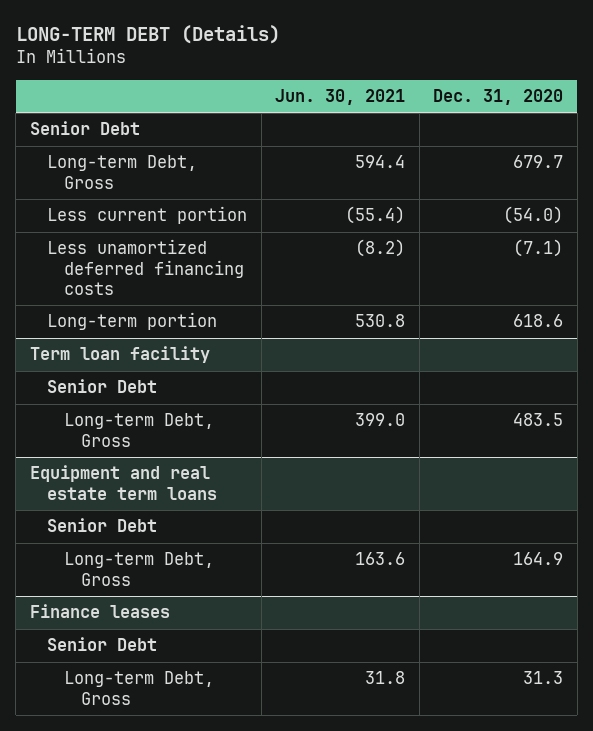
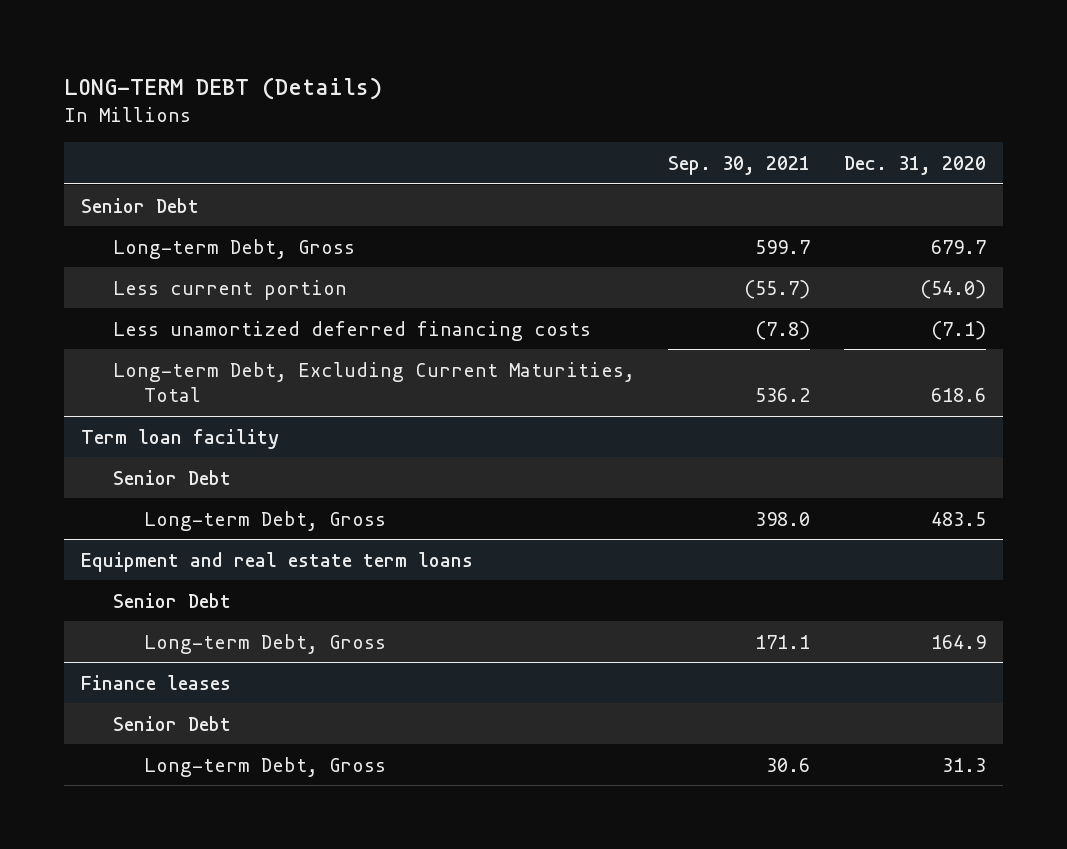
- | Jun. 30, 2021 | Dec. 31, 2020
+ | Sep. 30, 2021 | Dec. 31, 2020
- Long-term portion | 530.8 | 618.6
+ Long-term Debt, Excluding Current Maturities, Total | 536.2 | 618.6

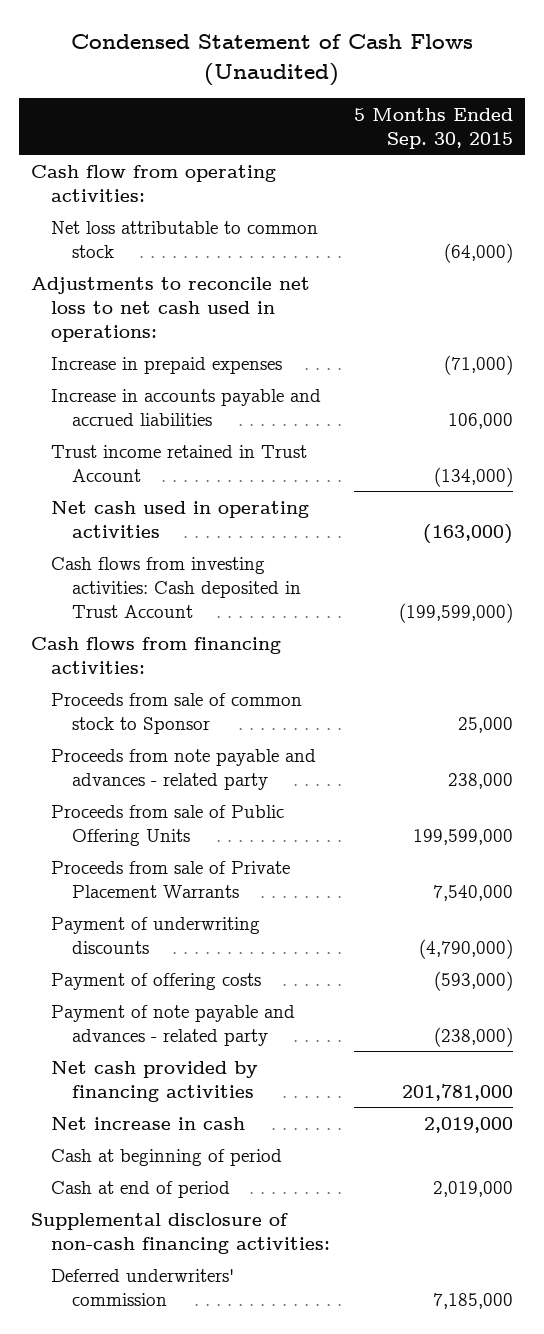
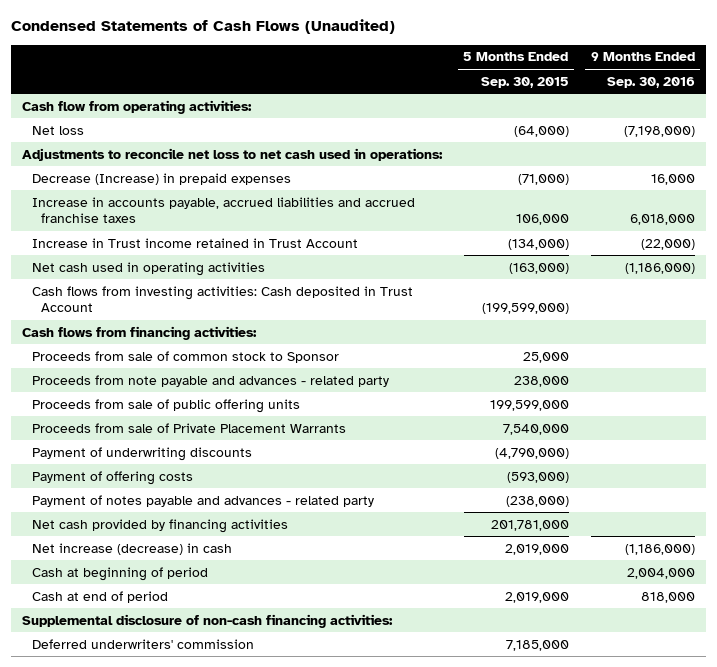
- Condensed Statement of Cash Flows (Unaudited)
+ Condensed Statements of Cash Flows (Unaudited)
- | 5 Months Ended Sep. 30, 2015
+ | 5 Months Ended Sep. 30, 2015 | 9 Months Ended Sep. 30, 2016
- Net loss attributable to common stock | (64,000)
+ Net loss | (64,000) | (7,198,000)
- Increase in prepaid expenses | (71,000)
- Increase in accounts payable and accrued liabilities | 106,000
- Trust income retained in Trust Account | (134,000)
+ Decrease (Increase) in prepaid expenses | (71,000) | 16,000
+ Increase in accounts payable, accrued liabilities and accrued franchise taxes | 106,000 | 6,018,000
+ Increase in Trust income retained in Trust Account | (134,000) | (22,000)
- Proceeds from sale of Public Offering Units | 199,599,000
+ Proceeds from sale of public offering units | 199,599,000 |
- Payment of note payable and advances - related party | (238,000)
+ Payment of notes payable and advances - related party | (238,000) |
- Net increase in cash | 2,019,000
+ Net increase (decrease) in cash | 2,019,000 | (1,186,000)

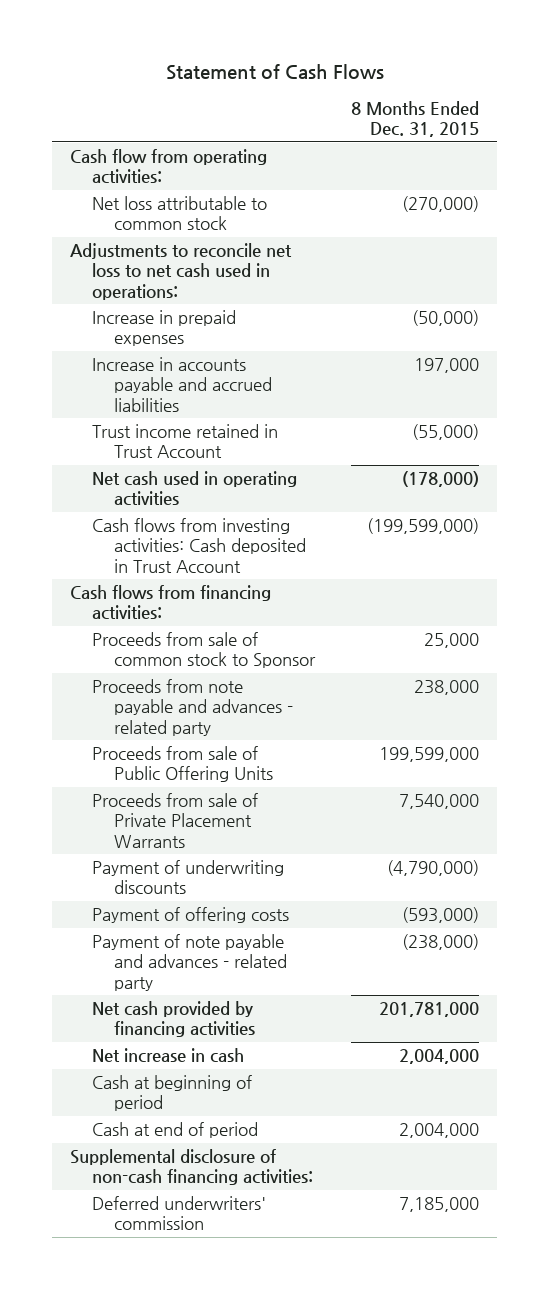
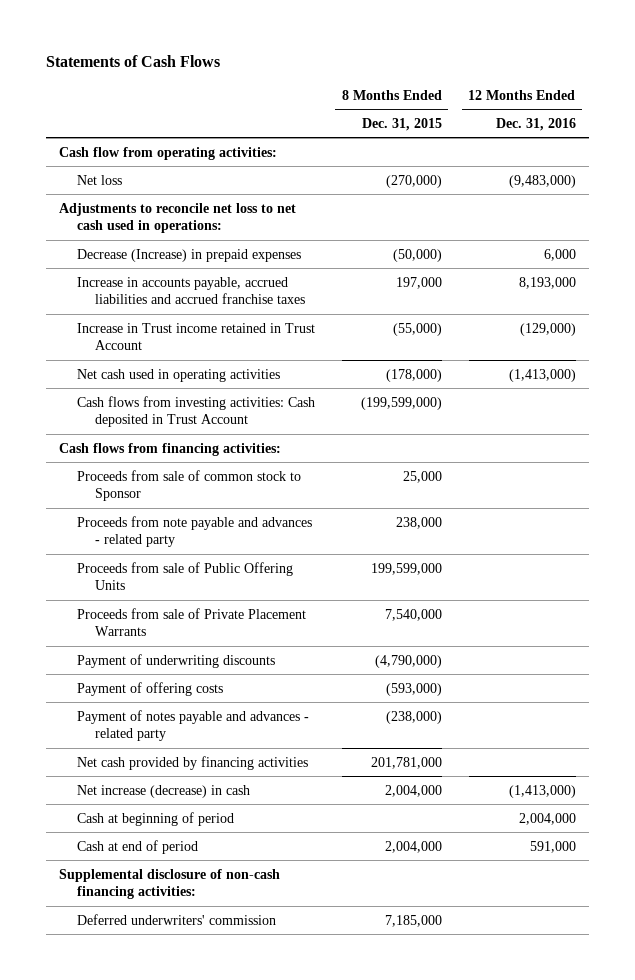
- Statement of Cash Flows
+ Statements of Cash Flows
- | 8 Months Ended Dec. 31, 2015
+ | 8 Months Ended Dec. 31, 2015 | 12 Months Ended Dec. 31, 2016
- Net loss attributable to common stock | (270,000)
+ Net loss | (270,000) | (9,483,000)
- Increase in prepaid expenses | (50,000)
- Increase in accounts payable and accrued liabilities | 197,000
- Trust income retained in Trust Account | (55,000)
+ Decrease (Increase) in prepaid expenses | (50,000) | 6,000
+ Increase in accounts payable, accrued liabilities and accrued franchise taxes | 197,000 | 8,193,000
+ Increase in Trust income retained in Trust Account | (55,000) | (129,000)
- Payment of note payable and advances - related party | (238,000)
+ Payment of notes payable and advances - related party | (238,000) |
- Net increase in cash | 2,004,000
+ Net increase (decrease) in cash | 2,004,000 | (1,413,000)

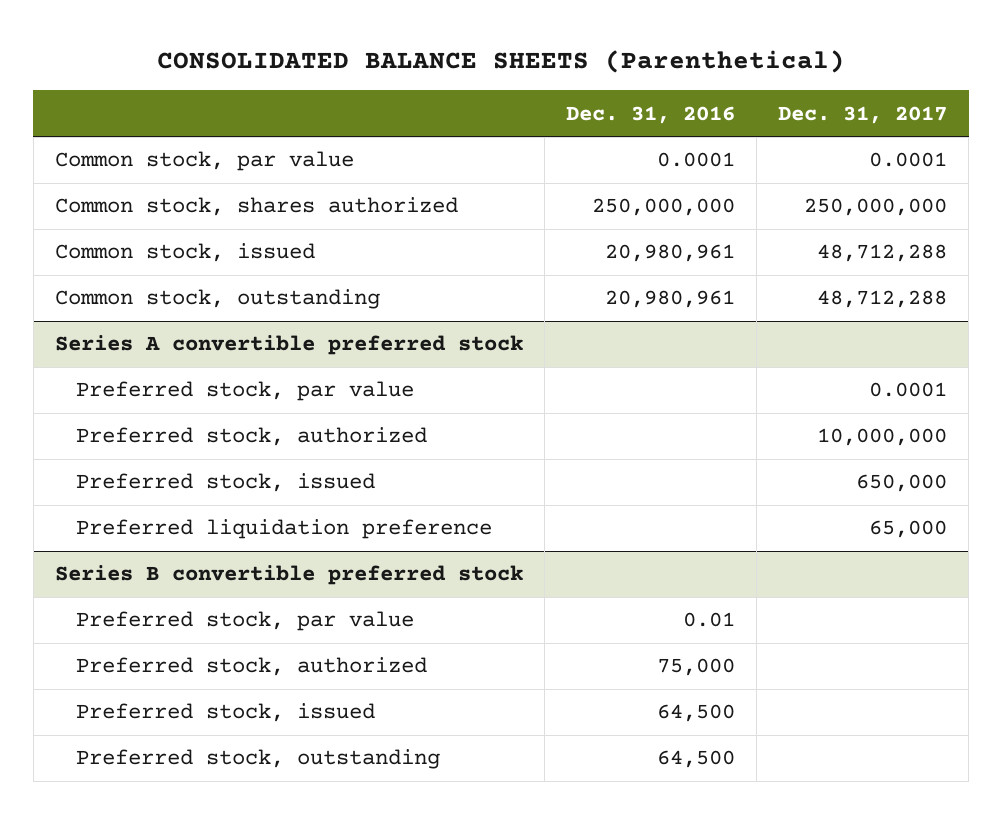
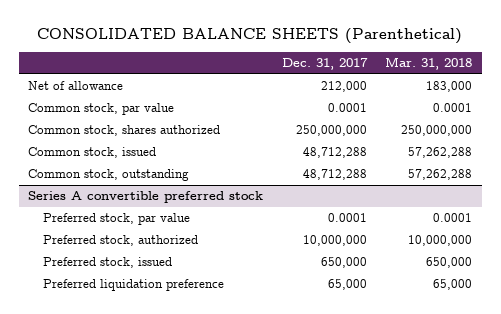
- | Dec. 31, 2016 | Dec. 31, 2017
+ | Dec. 31, 2017 | Mar. 31, 2018
+ Net of allowance | 212,000 | 183,000
- Series B convertible preferred stock
- Preferred stock, par value | 0.01 |
- Preferred stock, authorized | 75,000 |
- Preferred stock, issued | 64,500 |
- Preferred stock, outstanding | 64,500 |

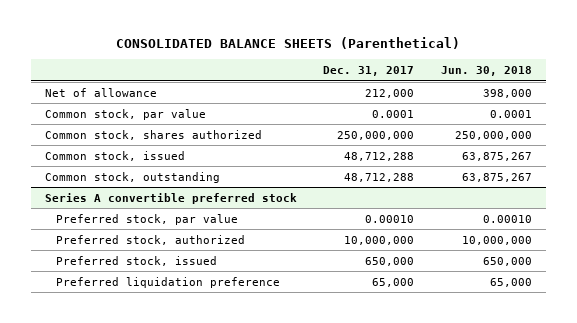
- | Dec. 31, 2017 | Mar. 31, 2018
+ | Dec. 31, 2017 | Jun. 30, 2018
@ Series A convertible preferred stock
- Preferred stock, par value | 0.0001 | 0.0001
+ Preferred stock, par value | 0.00010 | 0.00010

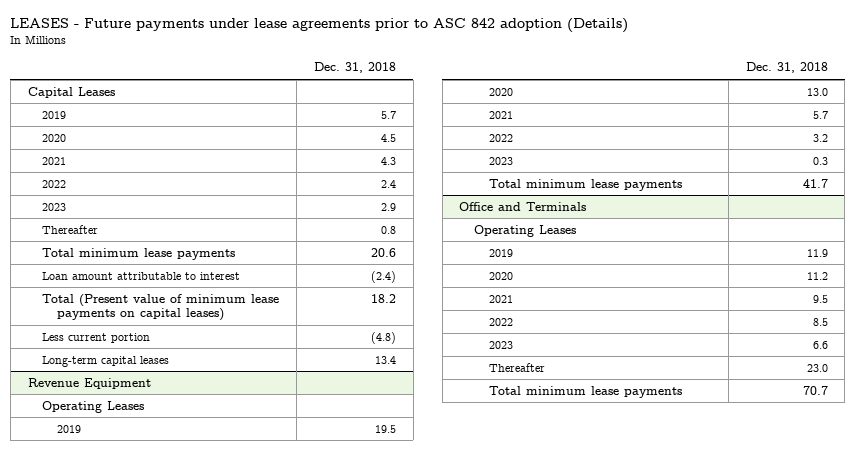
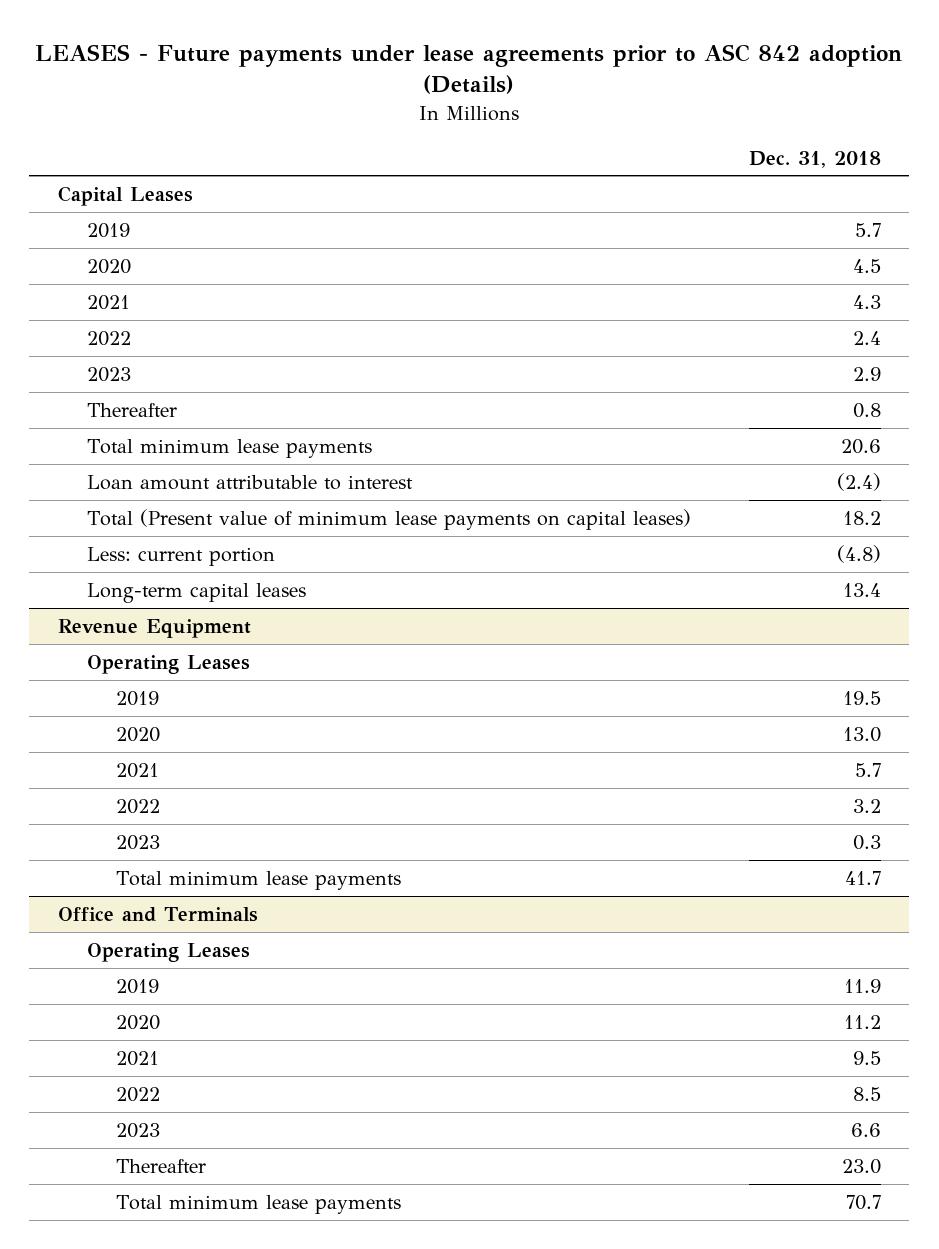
- Less current portion | (4.8)
+ Less: current portion | (4.8)

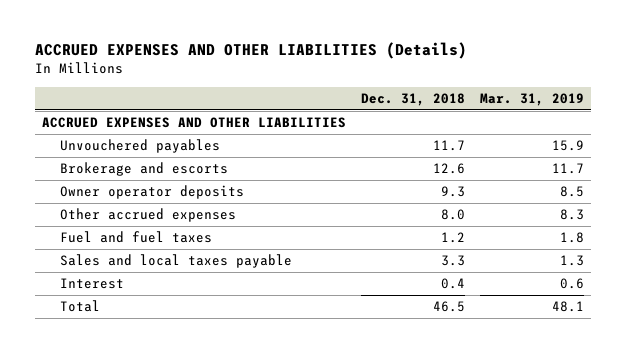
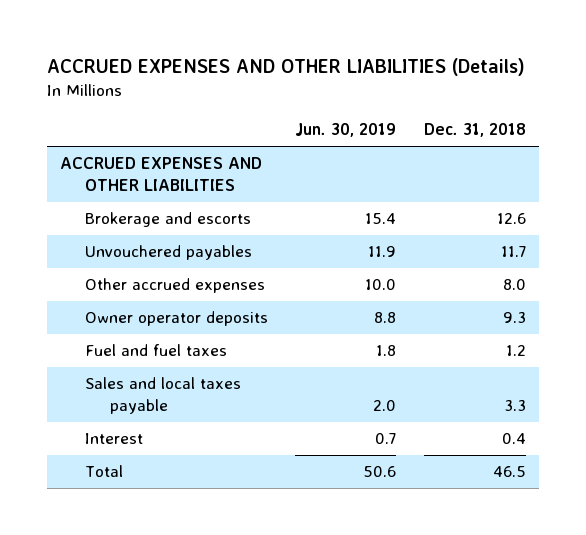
- | Dec. 31, 2018 | Mar. 31, 2019
+ | Jun. 30, 2019 | Dec. 31, 2018
moved down: Unvouchered payables | 11.9 | 11.7
moved down: Owner operator deposits | 8.8 | 9.3

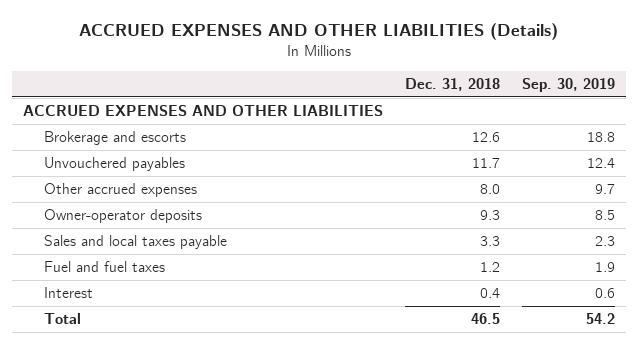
- | Jun. 30, 2019 | Dec. 31, 2018
+ | Dec. 31, 2018 | Sep. 30, 2019
- Owner operator deposits | 8.8 | 9.3
+ Owner-operator deposits | 9.3 | 8.5
moved down: Fuel and fuel taxes | 1.2 | 1.9

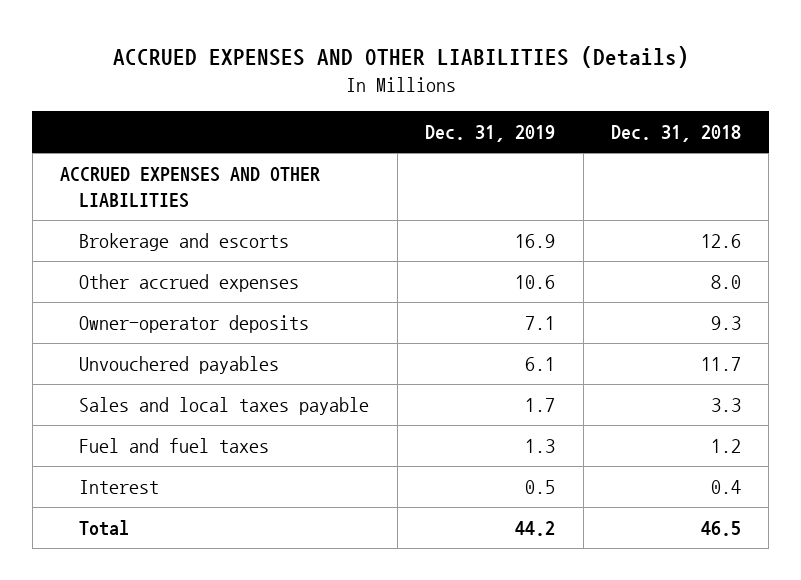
- | Dec. 31, 2018 | Sep. 30, 2019
+ | Dec. 31, 2019 | Dec. 31, 2018
moved down: Unvouchered payables | 6.1 | 11.7

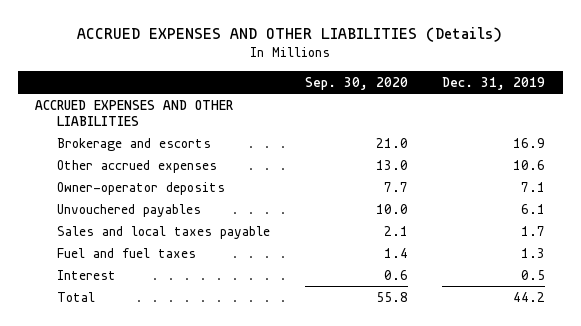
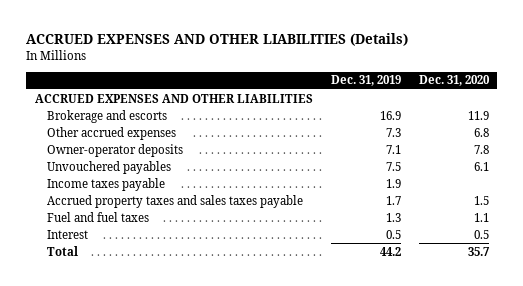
- | Sep. 30, 2020 | Dec. 31, 2019
+ | Dec. 31, 2019 | Dec. 31, 2020
- Other accrued expenses | 13.0 | 10.6
+ Other accrued expenses | 7.3 | 6.8
- Unvouchered payables | 10.0 | 6.1
- Sales and local taxes payable | 2.1 | 1.7
+ Unvouchered payables | 7.5 | 6.1
+ Income taxes payable | 1.9 |
+ Accrued property taxes and sales taxes payable | 1.7 | 1.5

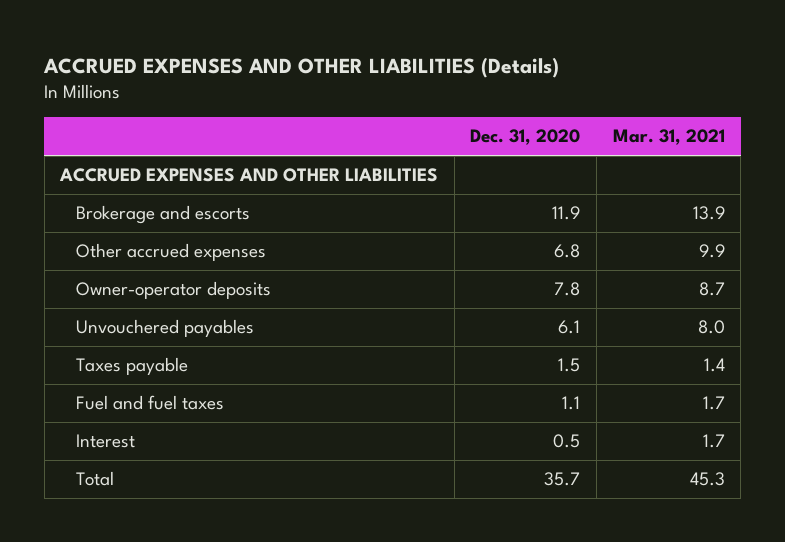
- | Dec. 31, 2019 | Dec. 31, 2020
+ | Dec. 31, 2020 | Mar. 31, 2021
- Income taxes payable | 1.9 |
- Accrued property taxes and sales taxes payable | 1.7 | 1.5
+ Taxes payable | 1.5 | 1.4

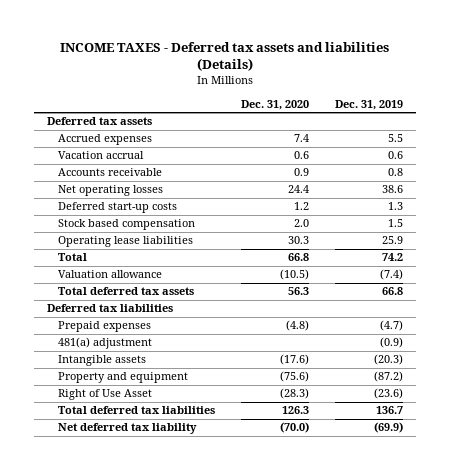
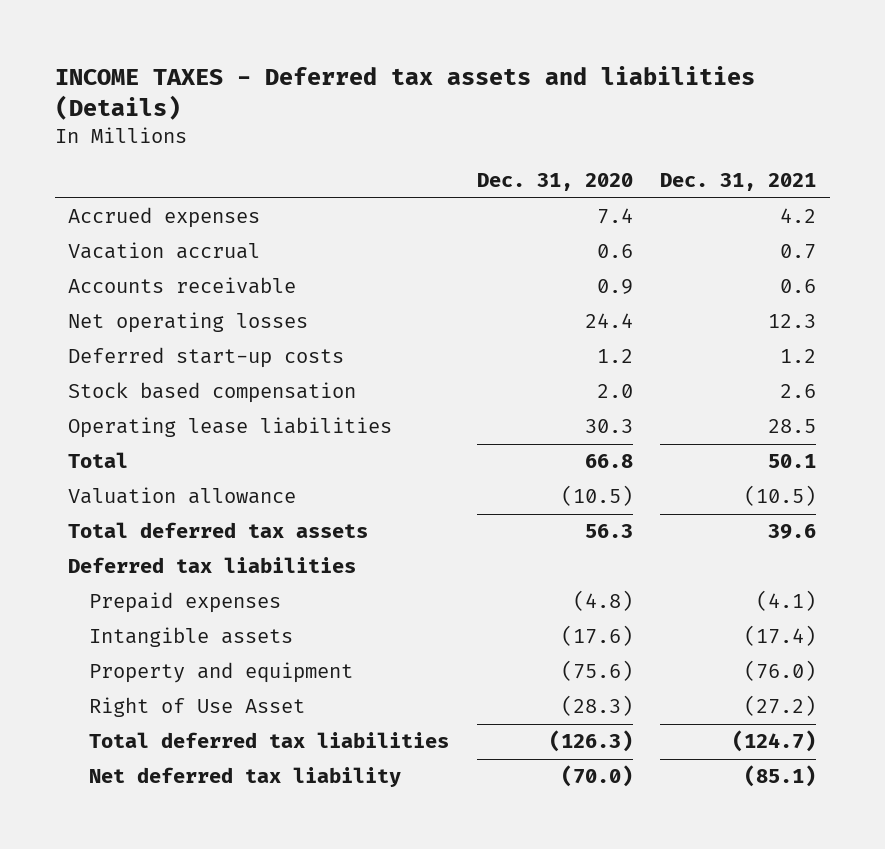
- | Dec. 31, 2020 | Dec. 31, 2019
+ | Dec. 31, 2020 | Dec. 31, 2021
- Deferred tax assets
- 481(a) adjustment | | (0.9)
- Total deferred tax liabilities | 126.3 | 136.7
+ Total deferred tax liabilities | (126.3) | (124.7)

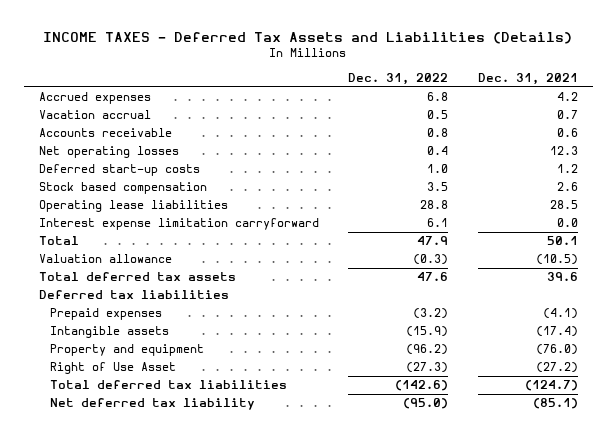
- INCOME TAXES - Deferred tax assets and liabilities (Details)
+ INCOME TAXES - Deferred Tax Assets and Liabilities (Details)
- | Dec. 31, 2020 | Dec. 31, 2021
+ | Dec. 31, 2022 | Dec. 31, 2021
+ Interest expense limitation carryforward | 6.1 | 0.0

